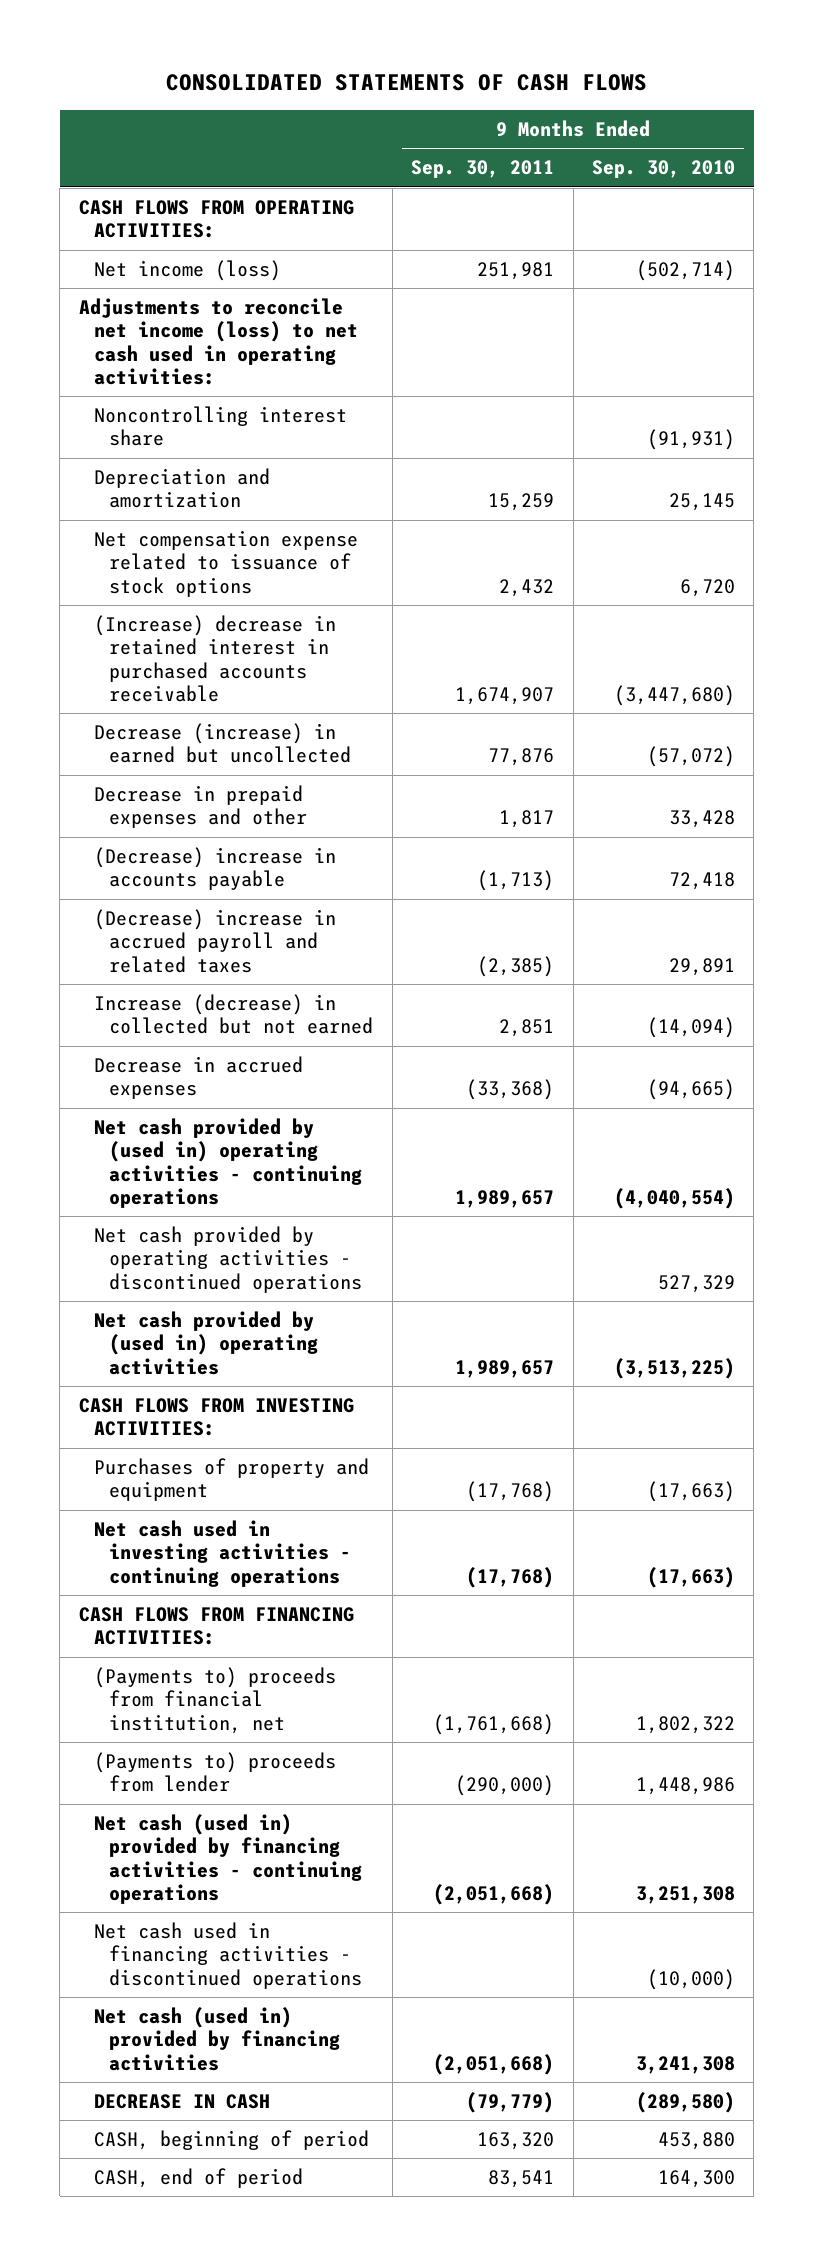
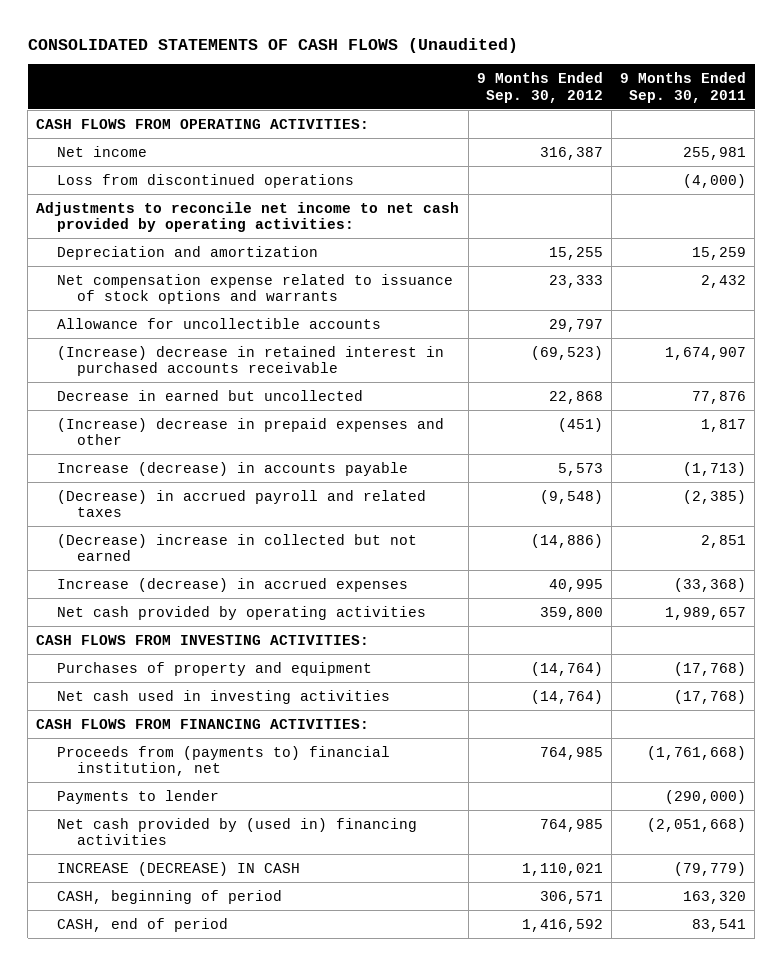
- CONSOLIDATED STATEMENTS OF CASH FLOWS
+ CONSOLIDATED STATEMENTS OF CASH FLOWS (Unaudited)
- | 9 Months Ended Sep. 30, 2011 | 9 Months Ended Sep. 30, 2010
+ | 9 Months Ended Sep. 30, 2012 | 9 Months Ended Sep. 30, 2011
- Net income (loss) | 251,981 | (502,714)
- Adjustments to reconcile net income (loss) to net cash used in operating activities:
- Noncontrolling interest share | | (91,931)
+ Net income | 316,387 | 255,981
+ Loss from discontinued operations | | (4,000)
+ Adjustments to reconcile net income to net cash provided by operating activities:
- Net compensation expense related to issuance of stock options | 2,432 | 6,720
+ Net compensation expense related to issuance of stock options and warrants | 23,333 | 2,432
+ Allowance for uncollectible accounts | 29,797 |
- Decrease (increase) in earned but uncollected | 77,876 | (57,072)
- Decrease in prepaid expenses and other | 1,817 | 33,428
- (Decrease) increase in accounts payable | (1,713) | 72,418
- (Decrease) increase in accrued payroll and related taxes | (2,385) | 29,891
- Increase (decrease) in collected but not earned | 2,851 | (14,094)
- Decrease in accrued expenses | (33,368) | (94,665)
- Net cash provided by (used in) operating activities - continuing operations | 1,989,657 | (4,040,554)
- Net cash provided by operating activities - discontinued operations | | 527,329
- Net cash provided by (used in) operating activities | 1,989,657 | (3,513,225)
+ Decrease in earned but uncollected | 22,868 | 77,876
+ (Increase) decrease in prepaid expenses and other | (451) | 1,817
+ Increase (decrease) in accounts payable | 5,573 | (1,713)
+ (Decrease) in accrued payroll and related taxes | (9,548) | (2,385)
+ (Decrease) increase in collected but not earned | (14,886) | 2,851
+ Increase (decrease) in accrued expenses | 40,995 | (33,368)
+ Net cash provided by operating activities | 359,800 | 1,989,657
- Net cash used in investing activities - continuing operations | (17,768) | (17,663)
+ Net cash used in investing activities | (14,764) | (17,768)
- (Payments to) proceeds from financial institution, net | (1,761,668) | 1,802,322
- (Payments to) proceeds from lender | (290,000) | 1,448,986
- Net cash (used in) provided by financing activities - continuing operations | (2,051,668) | 3,251,308
- Net cash used in financing activities - discontinued operations | | (10,000)
- Net cash (used in) provided by financing activities | (2,051,668) | 3,241,308
- DECREASE IN CASH | (79,779) | (289,580)
+ Proceeds from (payments to) financial institution, net | 764,985 | (1,761,668)
+ Payments to lender | | (290,000)
+ Net cash provided by (used in) financing activities | 764,985 | (2,051,668)
+ INCREASE (DECREASE) IN CASH | 1,110,021 | (79,779)

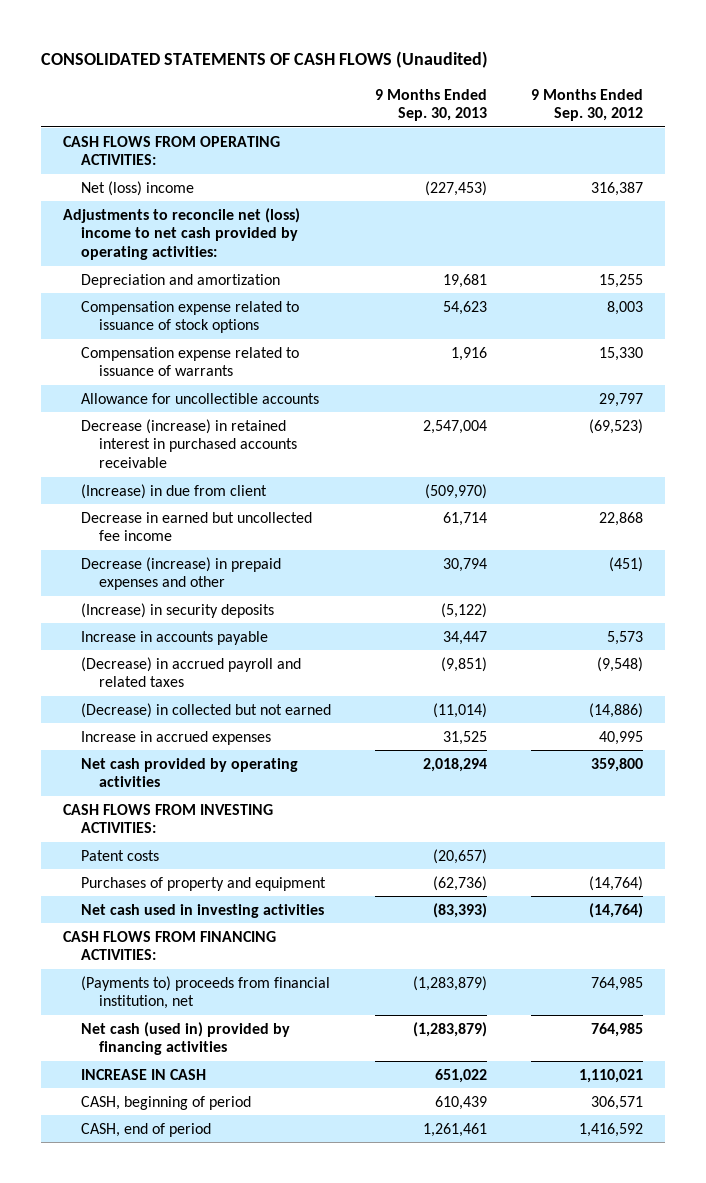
- | 9 Months Ended Sep. 30, 2012 | 9 Months Ended Sep. 30, 2011
+ | 9 Months Ended Sep. 30, 2013 | 9 Months Ended Sep. 30, 2012
- Net income | 316,387 | 255,981
- Loss from discontinued operations | | (4,000)
- Adjustments to reconcile net income to net cash provided by operating activities:
+ Net (loss) income | (227,453) | 316,387
+ Adjustments to reconcile net (loss) income to net cash provided by operating activities:
- Net compensation expense related to issuance of stock options and warrants | 23,333 | 2,432
+ Compensation expense related to issuance of stock options | 54,623 | 8,003
+ Compensation expense related to issuance of warrants | 1,916 | 15,330
- (Increase) decrease in retained interest in purchased accounts receivable | (69,523) | 1,674,907
- Decrease in earned but uncollected | 22,868 | 77,876
- (Increase) decrease in prepaid expenses and other | (451) | 1,817
- Increase (decrease) in accounts payable | 5,573 | (1,713)
+ Decrease (increase) in retained interest in purchased accounts receivable | 2,547,004 | (69,523)
+ (Increase) in due from client | (509,970) |
+ Decrease in earned but uncollected fee income | 61,714 | 22,868
+ Decrease (increase) in prepaid expenses and other | 30,794 | (451)
+ (Increase) in security deposits | (5,122) |
+ Increase in accounts payable | 34,447 | 5,573
- (Decrease) increase in collected but not earned | (14,886) | 2,851
- Increase (decrease) in accrued expenses | 40,995 | (33,368)
+ (Decrease) in collected but not earned | (11,014) | (14,886)
+ Increase in accrued expenses | 31,525 | 40,995
+ Patent costs | (20,657) |
- Proceeds from (payments to) financial institution, net | 764,985 | (1,761,668)
- Payments to lender | | (290,000)
- Net cash provided by (used in) financing activities | 764,985 | (2,051,668)
- INCREASE (DECREASE) IN CASH | 1,110,021 | (79,779)
+ (Payments to) proceeds from financial institution, net | (1,283,879) | 764,985
+ Net cash (used in) provided by financing activities | (1,283,879) | 764,985
+ INCREASE IN CASH | 651,022 | 1,110,021

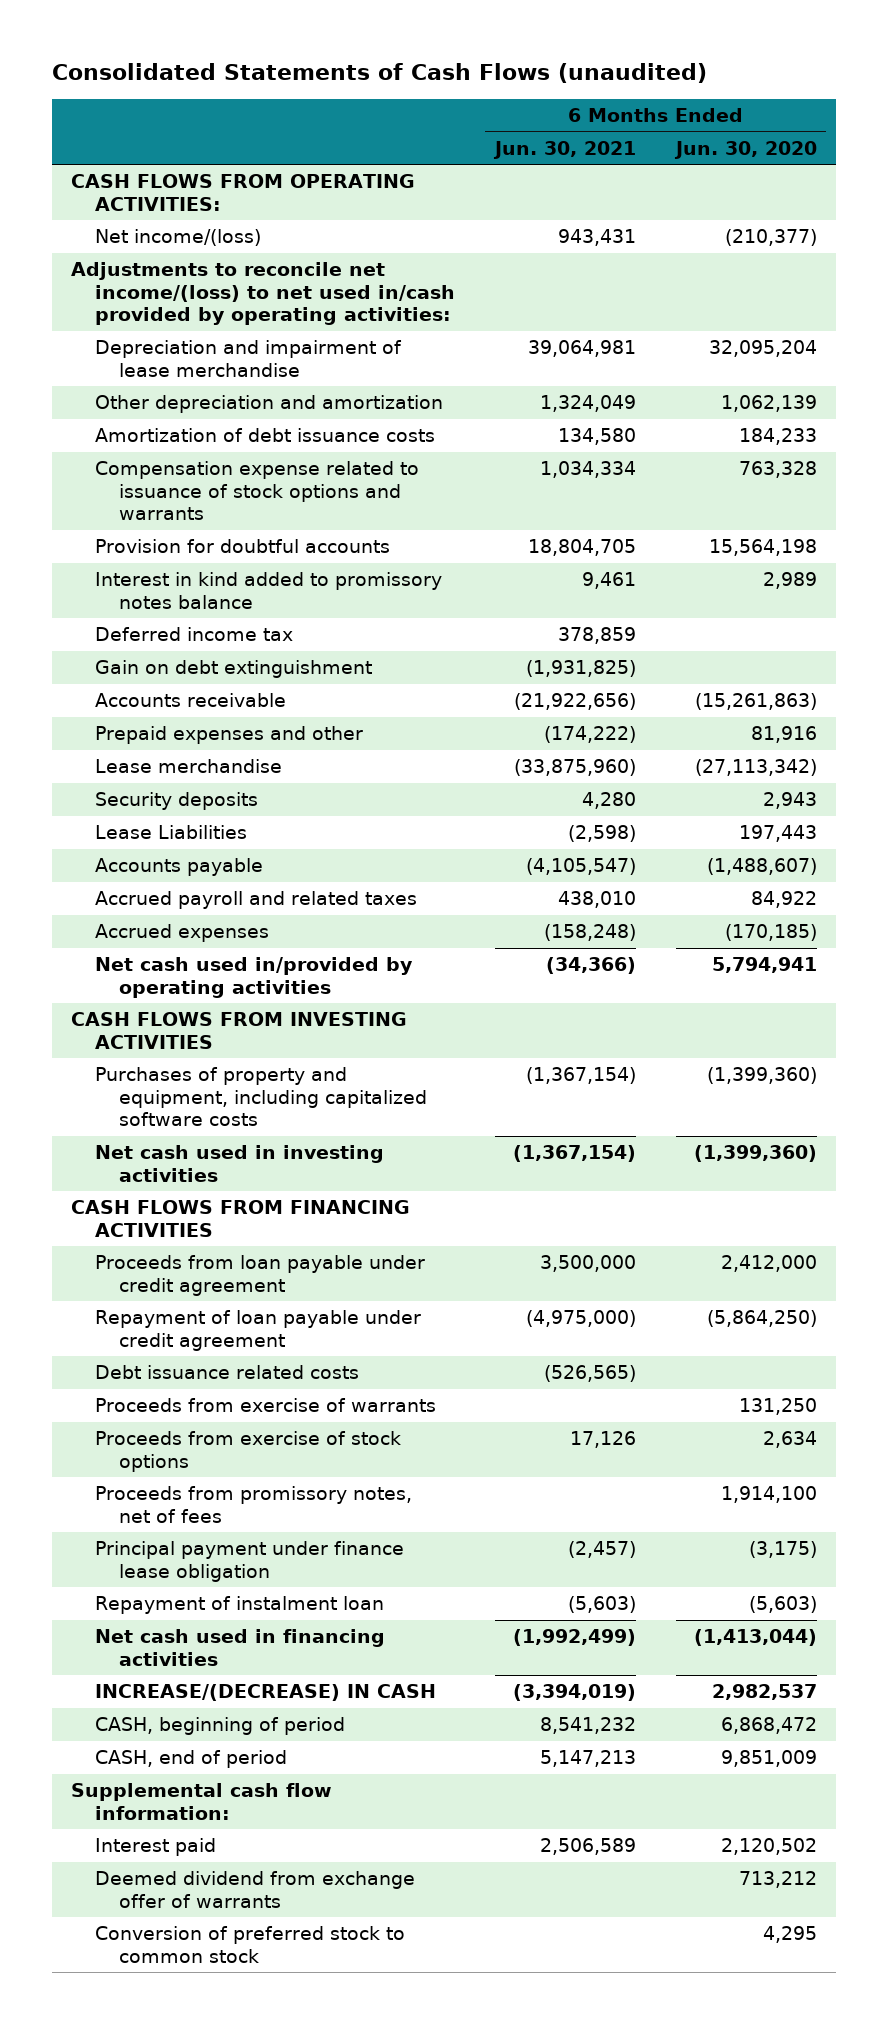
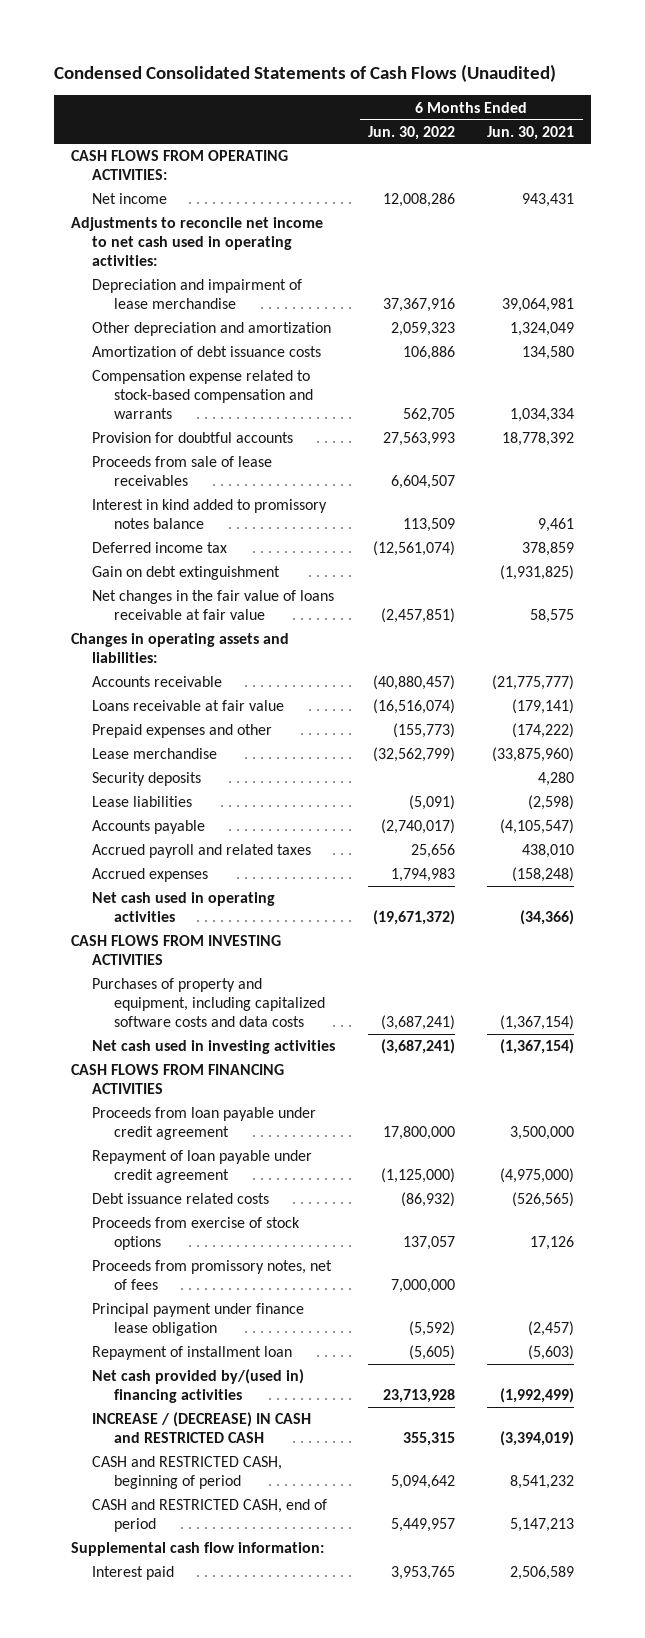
- Consolidated Statements of Cash Flows (unaudited)
+ Condensed Consolidated Statements of Cash Flows (Unaudited)
- | 6 Months Ended Jun. 30, 2021 | 6 Months Ended Jun. 30, 2020
+ | 6 Months Ended Jun. 30, 2022 | 6 Months Ended Jun. 30, 2021
- Net income/(loss) | 943,431 | (210,377)
- Adjustments to reconcile net income/(loss) to net used in/cash provided by operating activities:
+ Net income | 12,008,286 | 943,431
+ Adjustments to reconcile net income to net cash used in operating activities:
- Compensation expense related to issuance of stock options and warrants | 1,034,334 | 763,328
- Provision for doubtful accounts | 18,804,705 | 15,564,198
+ Compensation expense related to stock-based compensation and warrants | 562,705 | 1,034,334
+ Provision for doubtful accounts | 27,563,993 | 18,778,392
+ Proceeds from sale of lease receivables | 6,604,507 |
- Accounts receivable | (21,922,656) | (15,261,863)
+ Net changes in the fair value of loans receivable at fair value | (2,457,851) | 58,575
+ Changes in operating assets and liabilities:
+ Accounts receivable | (40,880,457) | (21,775,777)
+ Loans receivable at fair value | (16,516,074) | (179,141)
- Lease Liabilities | (2,598) | 197,443
+ Lease liabilities | (5,091) | (2,598)
- Net cash used in/provided by operating activities | (34,366) | 5,794,941
+ Net cash used in operating activities | (19,671,372) | (34,366)
- Purchases of property and equipment, including capitalized software costs | (1,367,154) | (1,399,360)
+ Purchases of property and equipment, including capitalized software costs and data costs | (3,687,241) | (1,367,154)
- Proceeds from exercise of warrants | | 131,250
- Repayment of instalment loan | (5,603) | (5,603)
- Net cash used in financing activities | (1,992,499) | (1,413,044)
- INCREASE/(DECREASE) IN CASH | (3,394,019) | 2,982,537
- CASH, beginning of period | 8,541,232 | 6,868,472
- CASH, end of period | 5,147,213 | 9,851,009
+ Repayment of installment loan | (5,605) | (5,603)
+ Net cash provided by/(used in) financing activities | 23,713,928 | (1,992,499)
+ INCREASE / (DECREASE) IN CASH and RESTRICTED CASH | 355,315 | (3,394,019)
+ CASH and RESTRICTED CASH, beginning of period | 5,094,642 | 8,541,232
+ CASH and RESTRICTED CASH, end of period | 5,449,957 | 5,147,213
- Deemed dividend from exchange offer of warrants | | 713,212
- Conversion of preferred stock to common stock | | 4,295

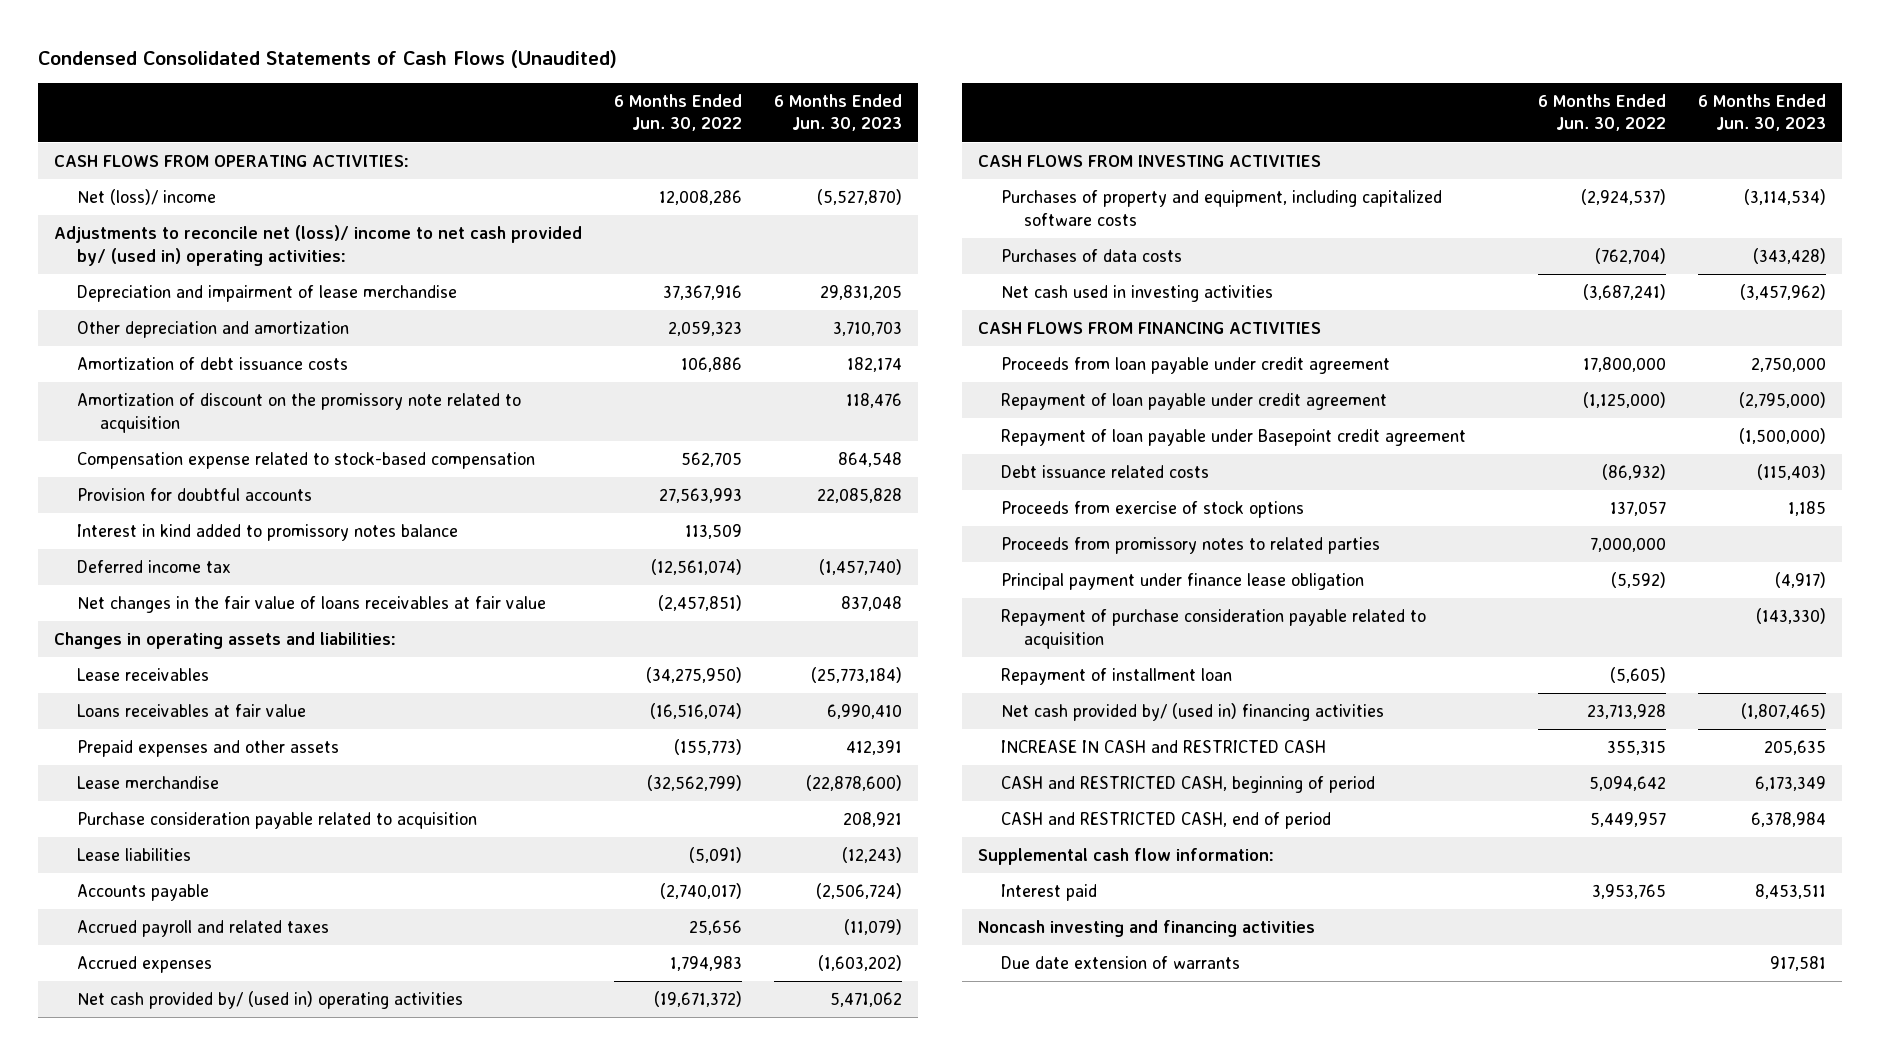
- | 6 Months Ended Jun. 30, 2022 | 6 Months Ended Jun. 30, 2021
+ | 6 Months Ended Jun. 30, 2022 | 6 Months Ended Jun. 30, 2023
- Net income | 12,008,286 | 943,431
- Adjustments to reconcile net income to net cash used in operating activities:
+ Net (loss)/ income | 12,008,286 | (5,527,870)
+ Adjustments to reconcile net (loss)/ income to net cash provided by/ (used in) operating activities:
- Compensation expense related to stock-based compensation and warrants | 562,705 | 1,034,334
+ Amortization of discount on the promissory note related to acquisition | | 118,476
+ Compensation expense related to stock-based compensation | 562,705 | 864,548
- Proceeds from sale of lease receivables | 6,604,507 |
- Gain on debt extinguishment | | (1,931,825)
- Net changes in the fair value of loans receivable at fair value | (2,457,851) | 58,575
+ Net changes in the fair value of loans receivables at fair value | (2,457,851) | 837,048
- Accounts receivable | (40,880,457) | (21,775,777)
- Loans receivable at fair value | (16,516,074) | (179,141)
- Prepaid expenses and other | (155,773) | (174,222)
+ Lease receivables | (34,275,950) | (25,773,184)
+ Loans receivables at fair value | (16,516,074) | 6,990,410
+ Prepaid expenses and other assets | (155,773) | 412,391
- Security deposits | | 4,280
+ Purchase consideration payable related to acquisition | | 208,921
- Net cash used in operating activities | (19,671,372) | (34,366)
+ Net cash provided by/ (used in) operating activities | (19,671,372) | 5,471,062
- Purchases of property and equipment, including capitalized software costs and data costs | (3,687,241) | (1,367,154)
+ Purchases of property and equipment, including capitalized software costs | (2,924,537) | (3,114,534)
+ Purchases of data costs | (762,704) | (343,428)
+ Repayment of loan payable under Basepoint credit agreement | | (1,500,000)
- Proceeds from promissory notes, net of fees | 7,000,000 |
+ Proceeds from promissory notes to related parties | 7,000,000 |
+ Repayment of purchase consideration payable related to acquisition | | (143,330)
- Net cash provided by/(used in) financing activities | 23,713,928 | (1,992,499)
- INCREASE / (DECREASE) IN CASH and RESTRICTED CASH | 355,315 | (3,394,019)
+ Net cash provided by/ (used in) financing activities | 23,713,928 | (1,807,465)
+ INCREASE IN CASH and RESTRICTED CASH | 355,315 | 205,635
+ Noncash investing and financing activities
+ Due date extension of warrants | | 917,581

